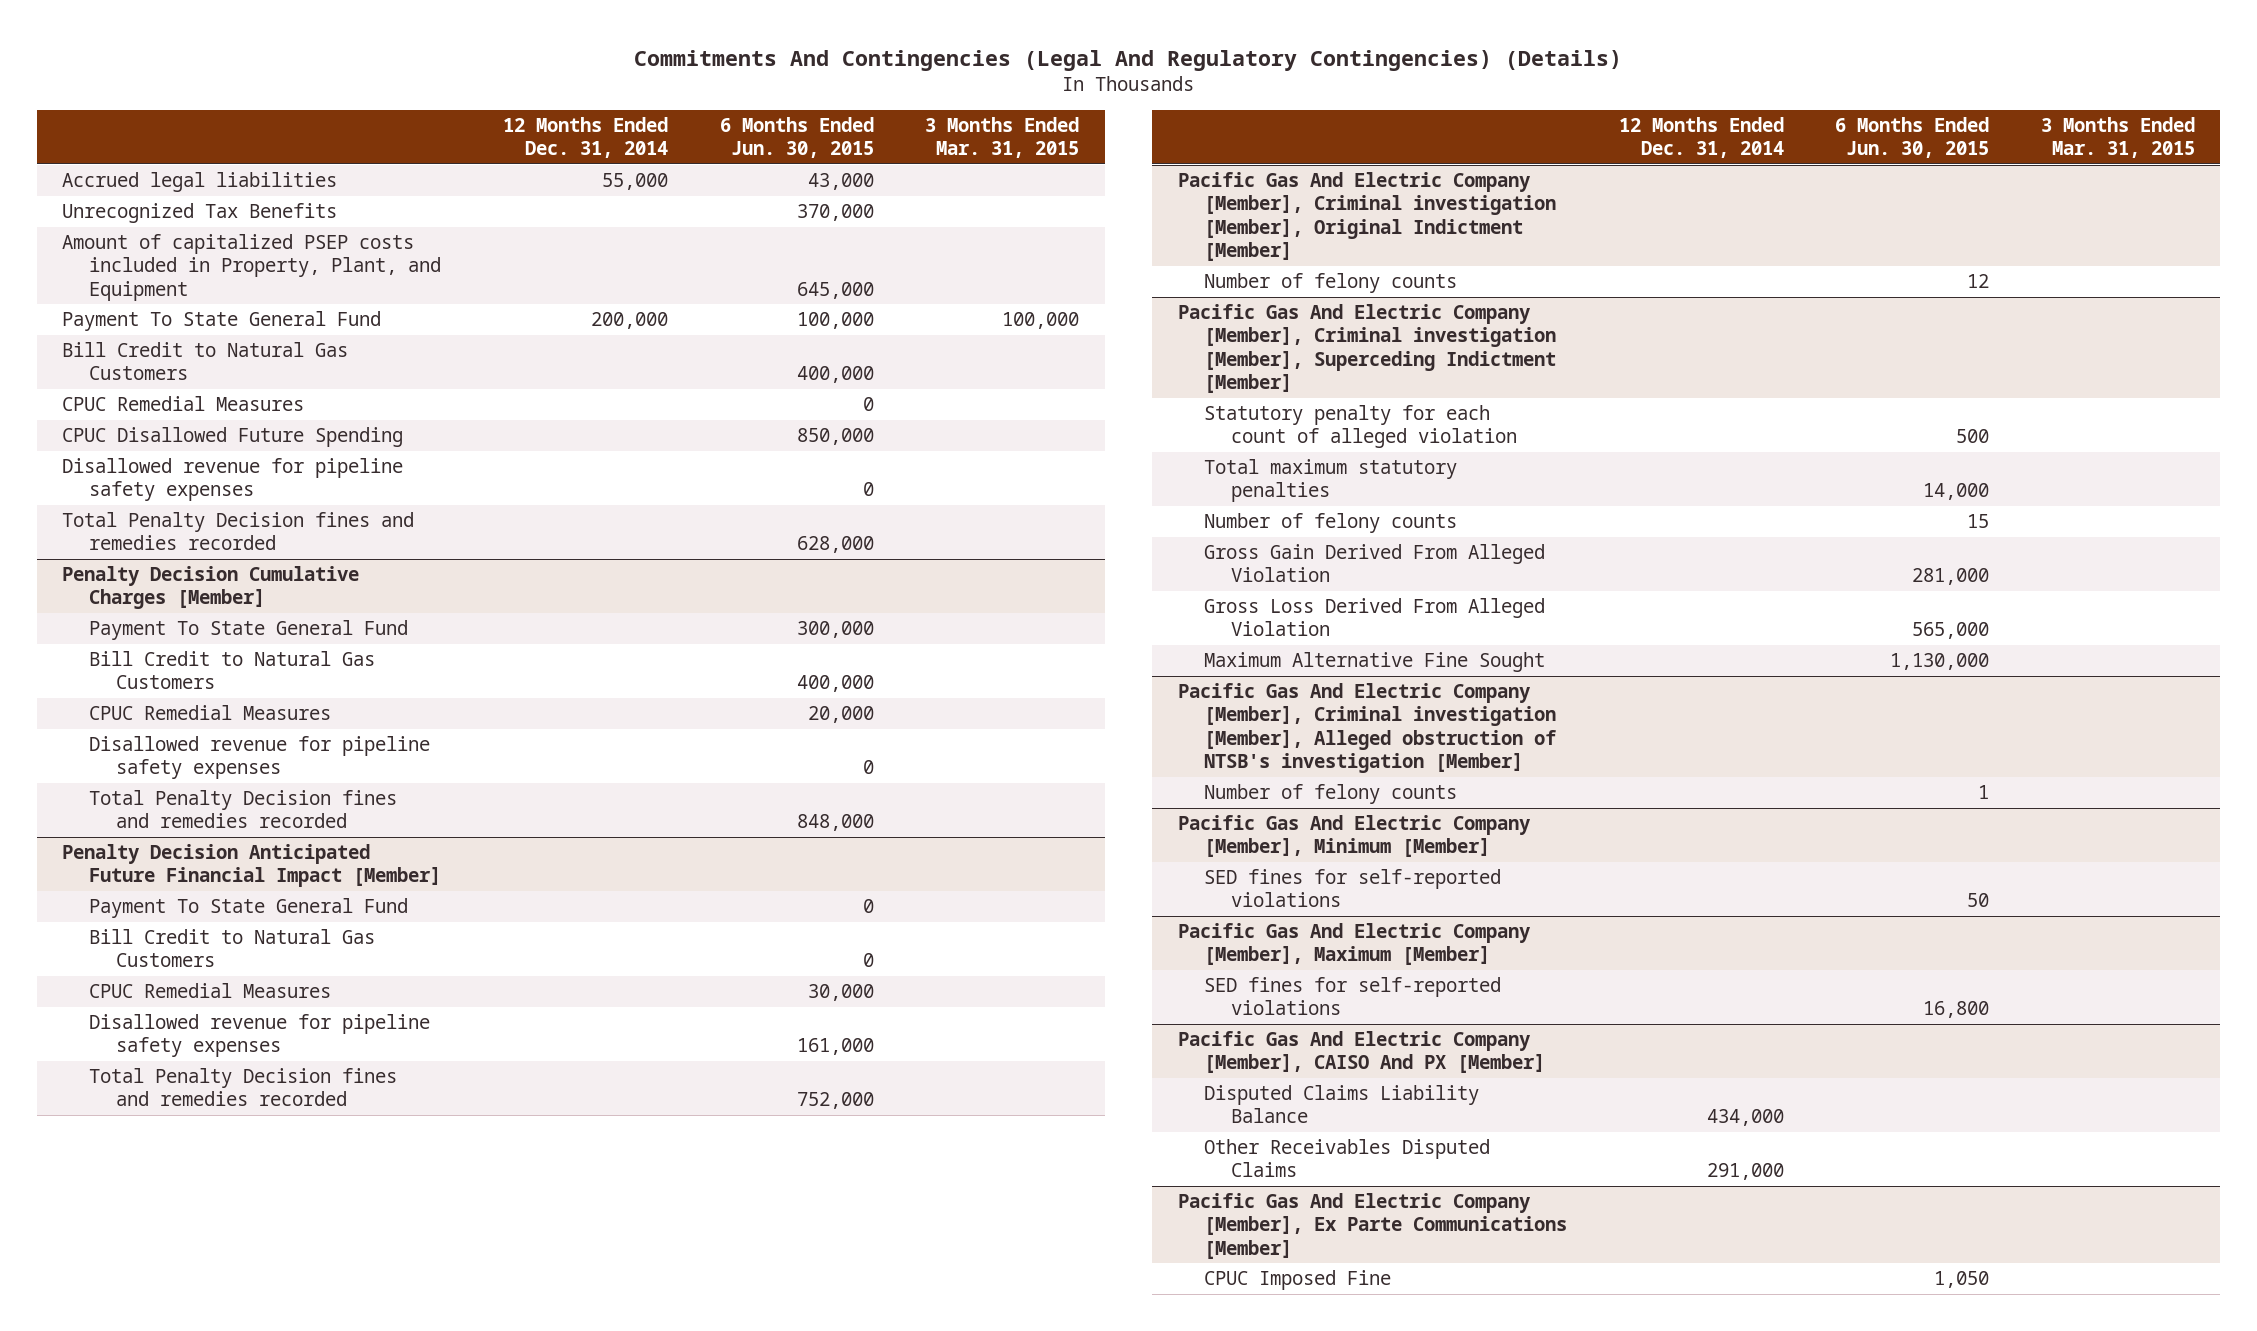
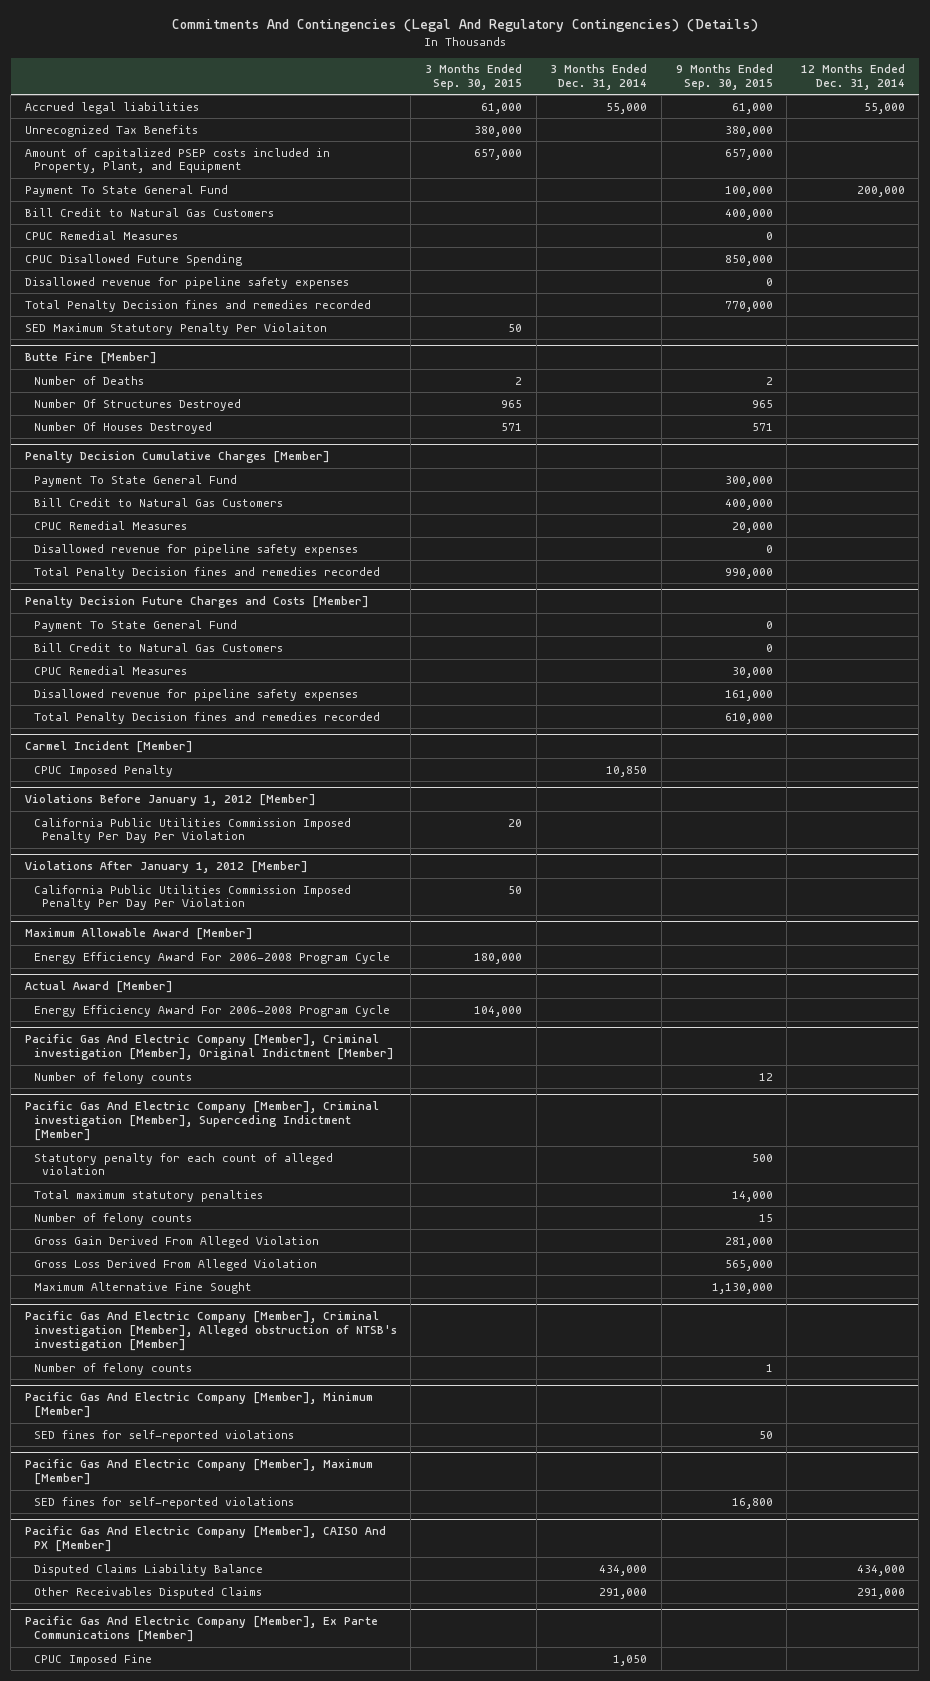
- | 12 Months Ended Dec. 31, 2014 | 6 Months Ended Jun. 30, 2015 | 3 Months Ended Mar. 31, 2015
+ | 3 Months Ended Sep. 30, 2015 | 3 Months Ended Dec. 31, 2014 | 9 Months Ended Sep. 30, 2015 | 12 Months Ended Dec. 31, 2014
+ SED Maximum Statutory Penalty Per Violaiton | 50 | | |
+ Butte Fire [Member]
+ Number of Deaths | 2 | | 2 |
+ Number Of Structures Destroyed | 965 | | 965 |
+ Number Of Houses Destroyed | 571 | | 571 |
- Penalty Decision Anticipated Future Financial Impact [Member]
+ Penalty Decision Future Charges and Costs [Member]
+ Carmel Incident [Member]
+ CPUC Imposed Penalty | | 10,850 | |
+ Violations Before January 1, 2012 [Member]
+ California Public Utilities Commission Imposed Penalty Per Day Per Violation | 20 | | |
+ Violations After January 1, 2012 [Member]
+ California Public Utilities Commission Imposed Penalty Per Day Per Violation | 50 | | |
+ Maximum Allowable Award [Member]
+ Energy Efficiency Award For 2006-2008 Program Cycle | 180,000 | | |
+ Actual Award [Member]
+ Energy Efficiency Award For 2006-2008 Program Cycle | 104,000 | | |

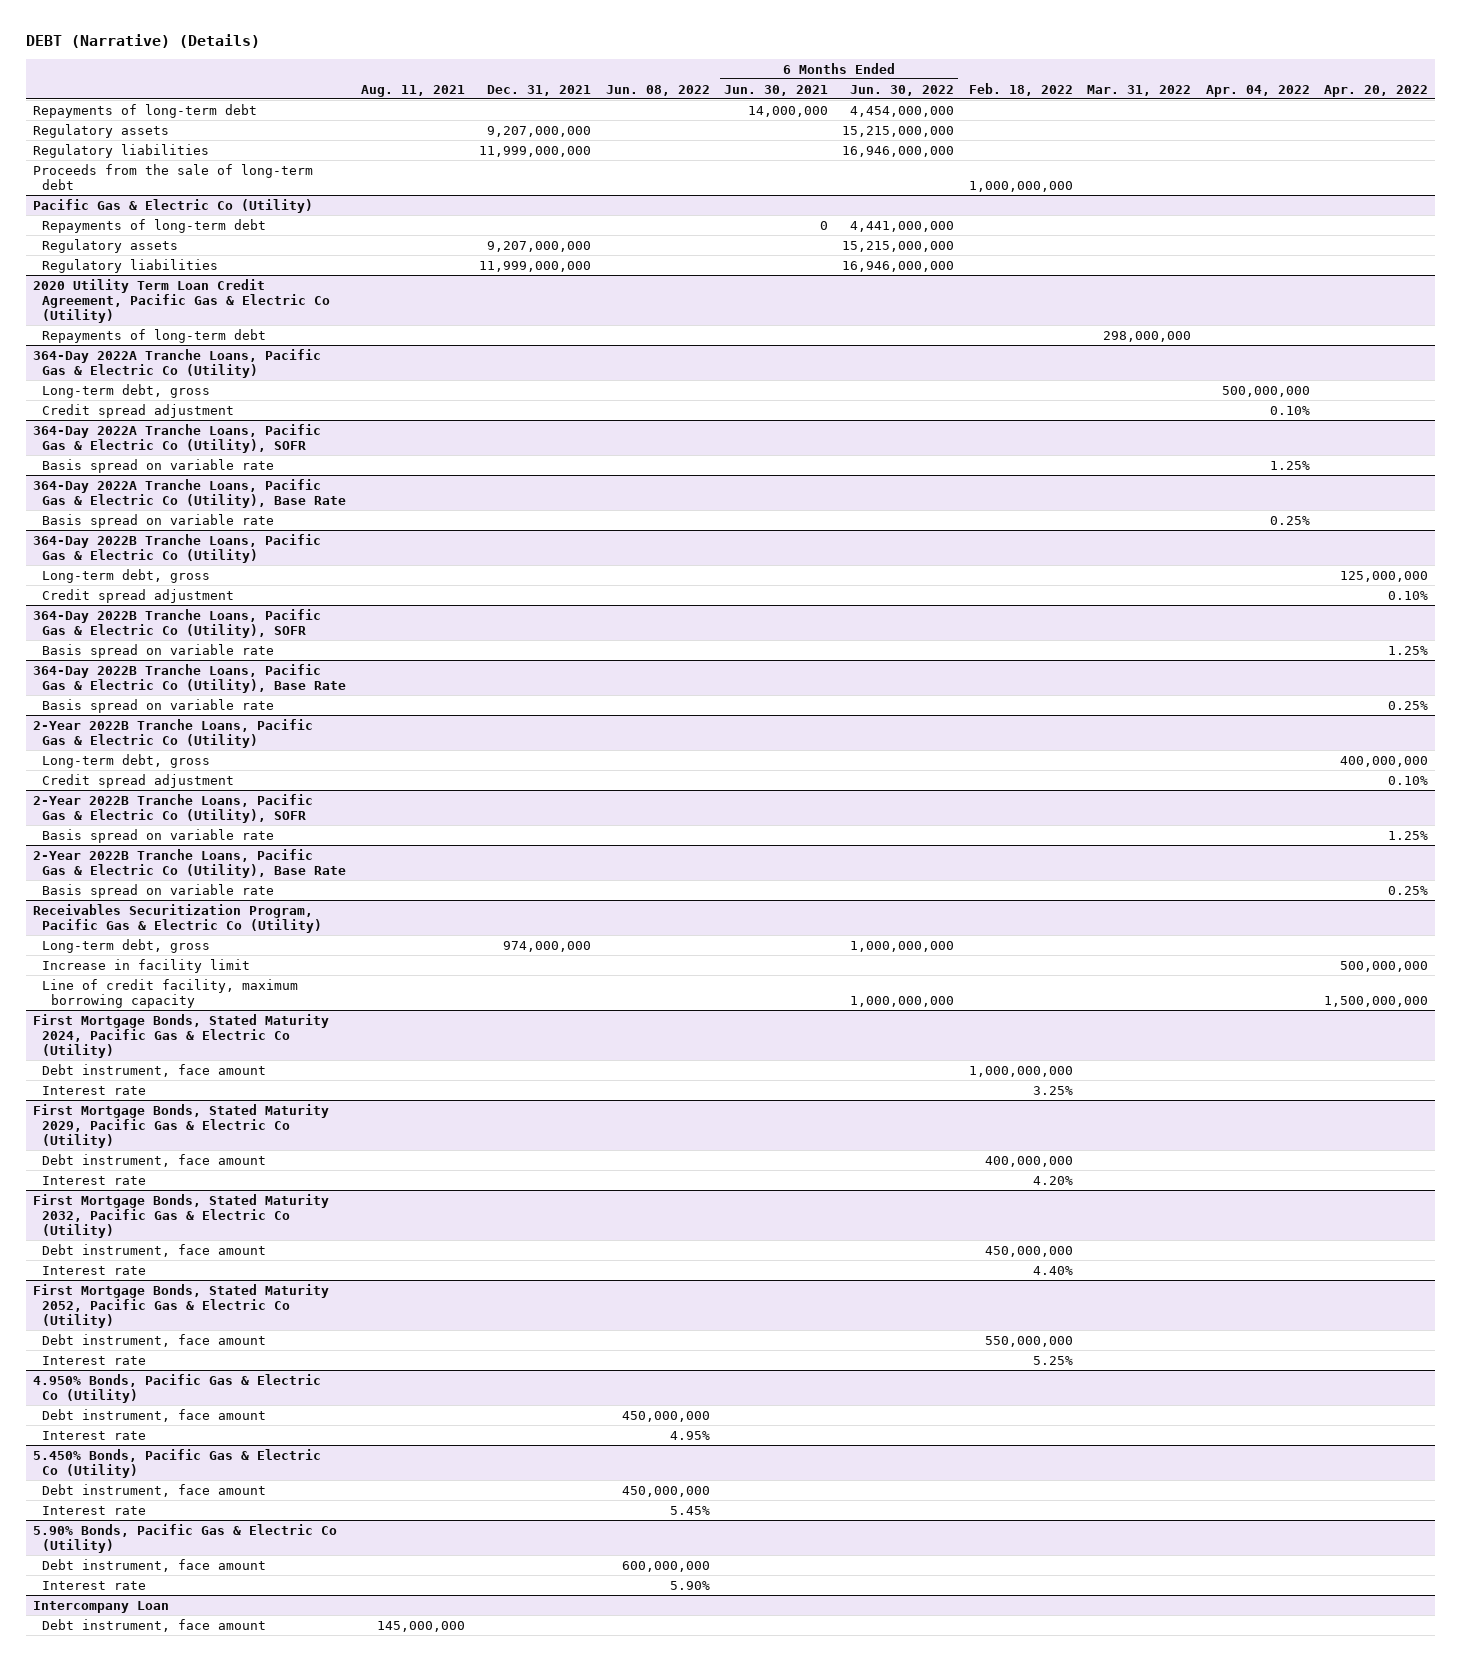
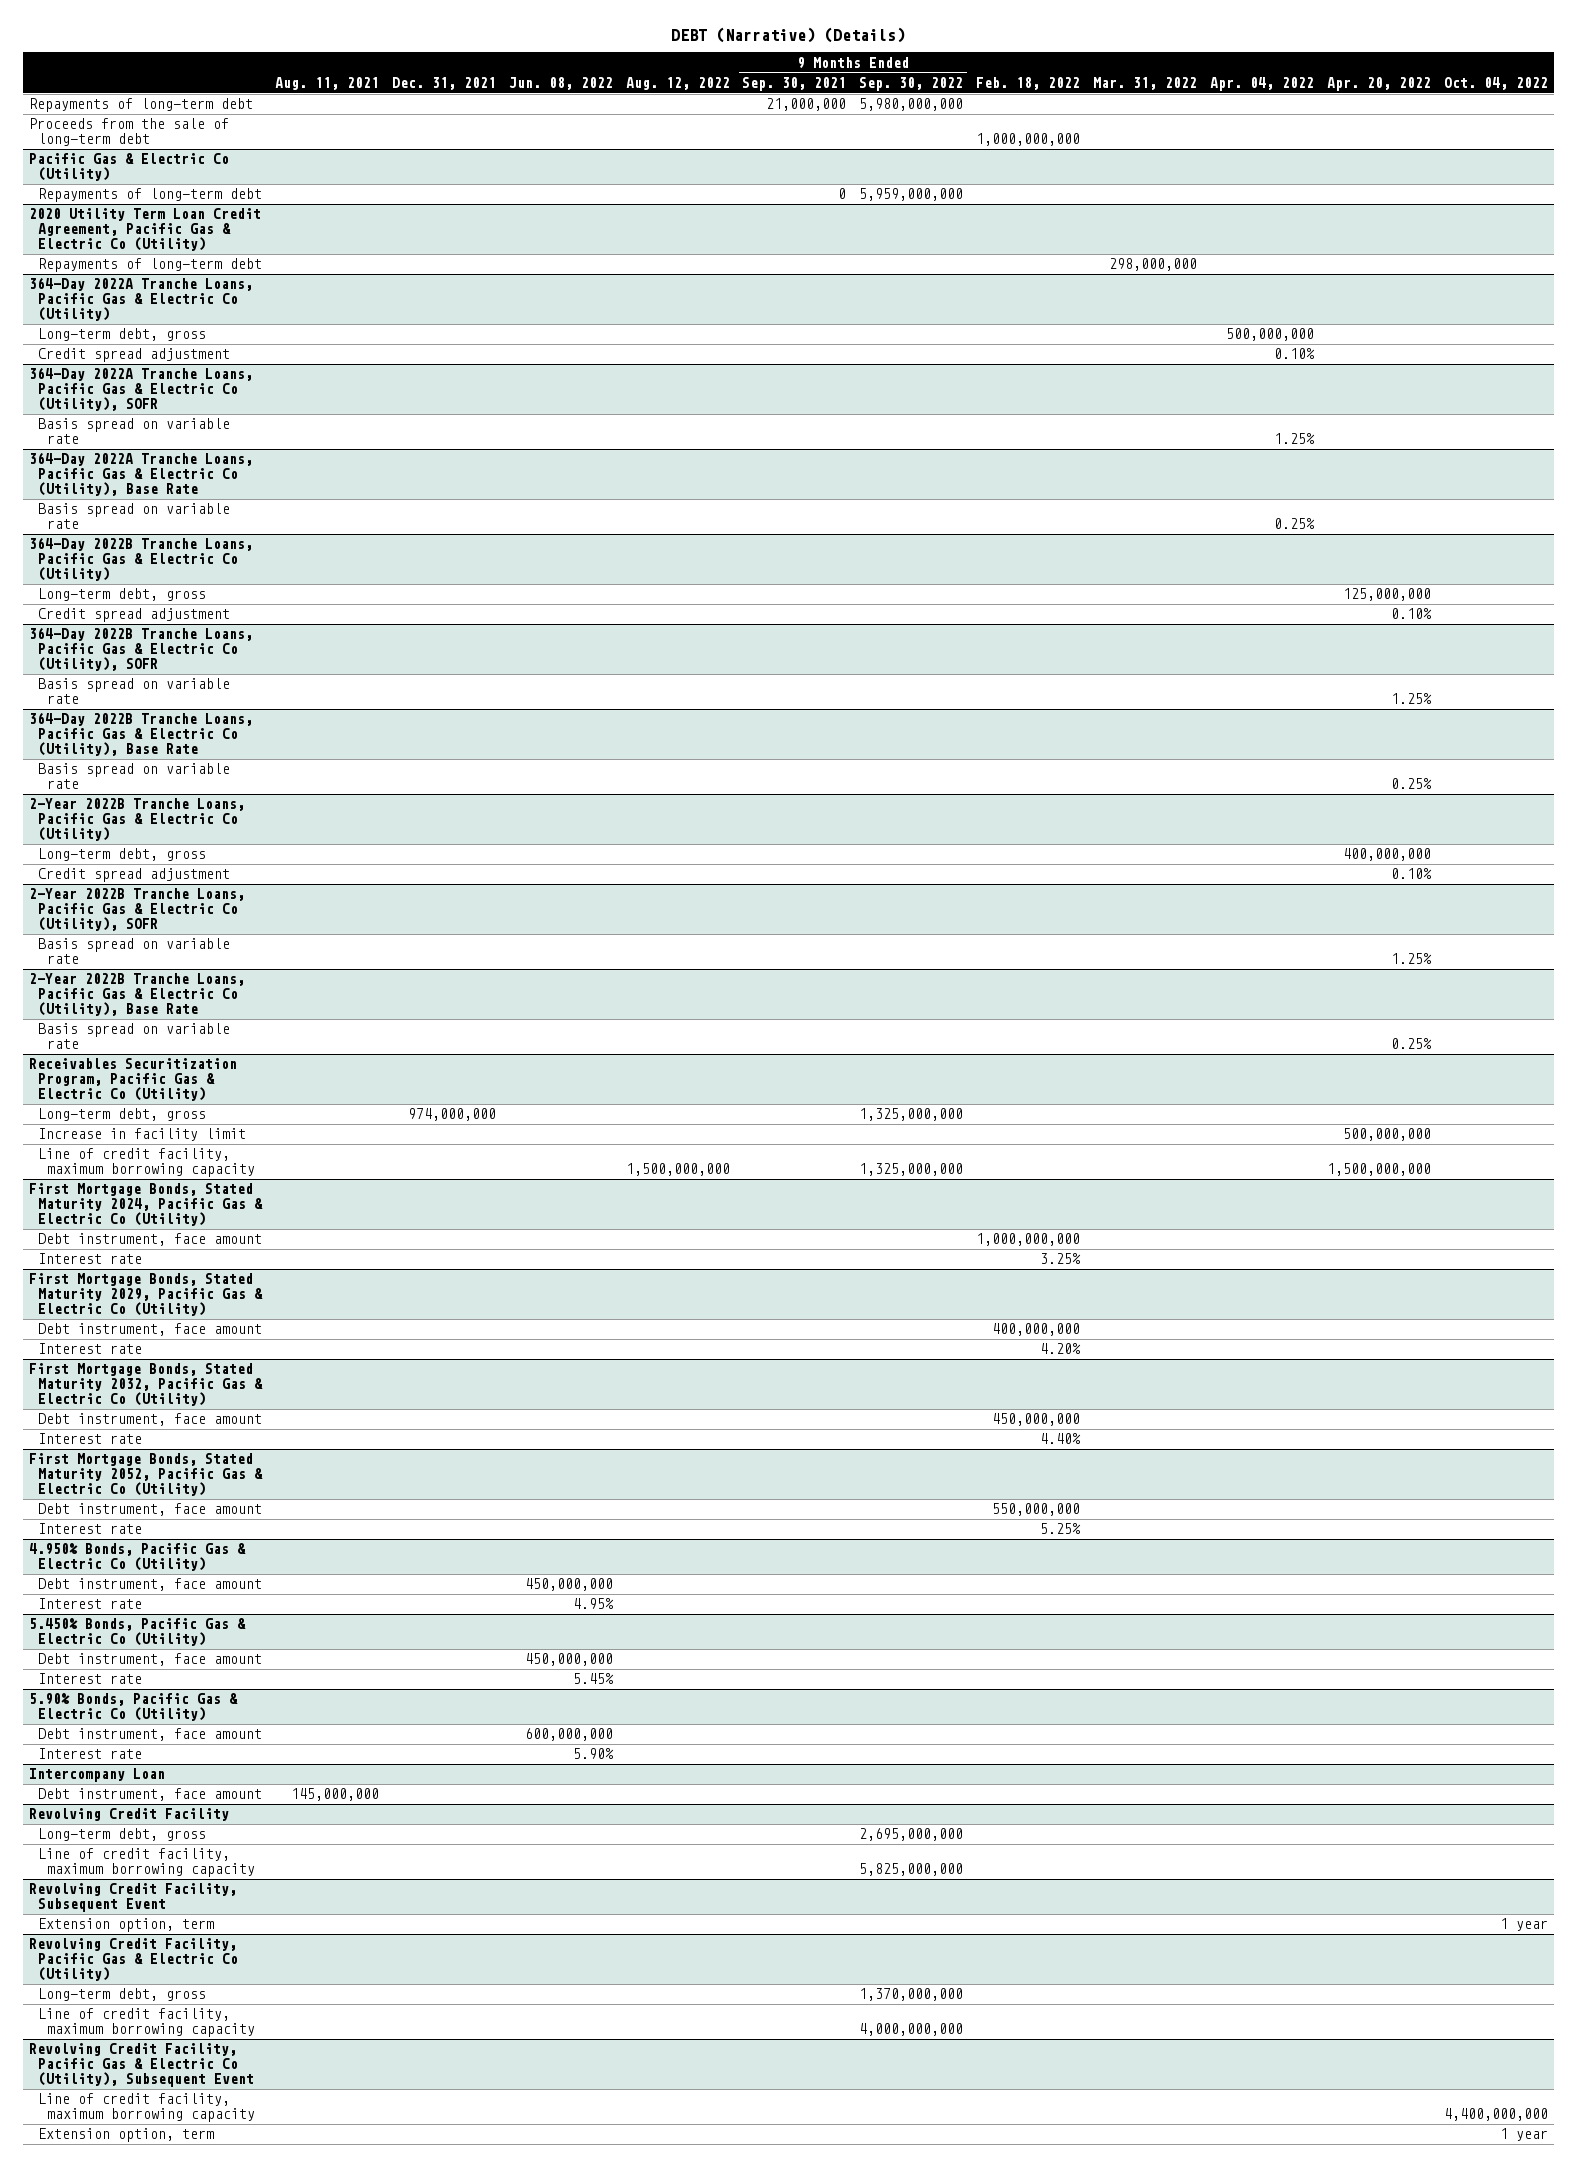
- | Aug. 11, 2021 | Dec. 31, 2021 | Jun. 08, 2022 | 6 Months Ended Jun. 30, 2021 | 6 Months Ended Jun. 30, 2022 | Feb. 18, 2022 | Mar. 31, 2022 | Apr. 04, 2022 | Apr. 20, 2022
+ | Aug. 11, 2021 | Dec. 31, 2021 | Jun. 08, 2022 | Aug. 12, 2022 | 9 Months Ended Sep. 30, 2021 | 9 Months Ended Sep. 30, 2022 | Feb. 18, 2022 | Mar. 31, 2022 | Apr. 04, 2022 | Apr. 20, 2022 | Oct. 04, 2022
- Regulatory assets | | 9,207,000,000 | | | 15,215,000,000 | | | |
- Regulatory liabilities | | 11,999,000,000 | | | 16,946,000,000 | | | |
@ Pacific Gas & Electric Co (Utility)
- Regulatory assets | | 9,207,000,000 | | | 15,215,000,000 | | | |
- Regulatory liabilities | | 11,999,000,000 | | | 16,946,000,000 | | | |
+ Revolving Credit Facility
+ Long-term debt, gross | | | | | | 2,695,000,000 | | | | |
+ Line of credit facility, maximum borrowing capacity | | | | | | 5,825,000,000 | | | | |
+ Revolving Credit Facility, Subsequent Event
+ Extension option, term | | | | | | | | | | | 1 year
+ Revolving Credit Facility, Pacific Gas & Electric Co (Utility)
+ Long-term debt, gross | | | | | | 1,370,000,000 | | | | |
+ Line of credit facility, maximum borrowing capacity | | | | | | 4,000,000,000 | | | | |
+ Revolving Credit Facility, Pacific Gas & Electric Co (Utility), Subsequent Event
+ Line of credit facility, maximum borrowing capacity | | | | | | | | | | | 4,400,000,000
+ Extension option, term | | | | | | | | | | | 1 year

